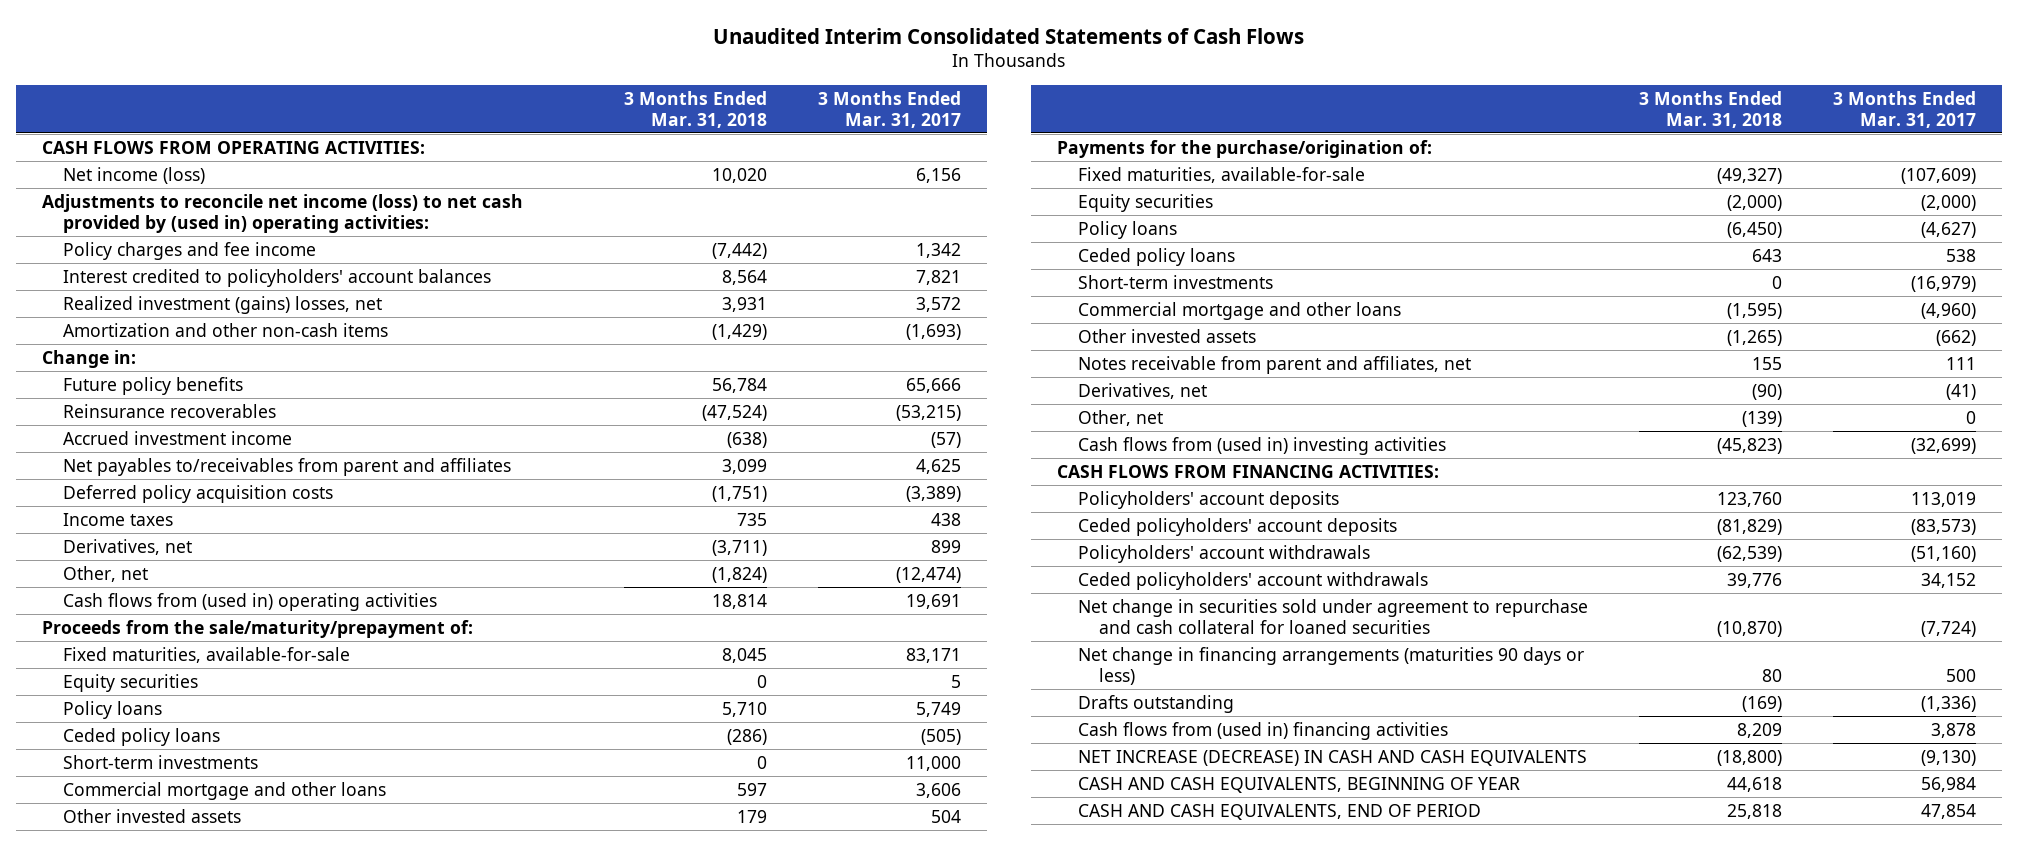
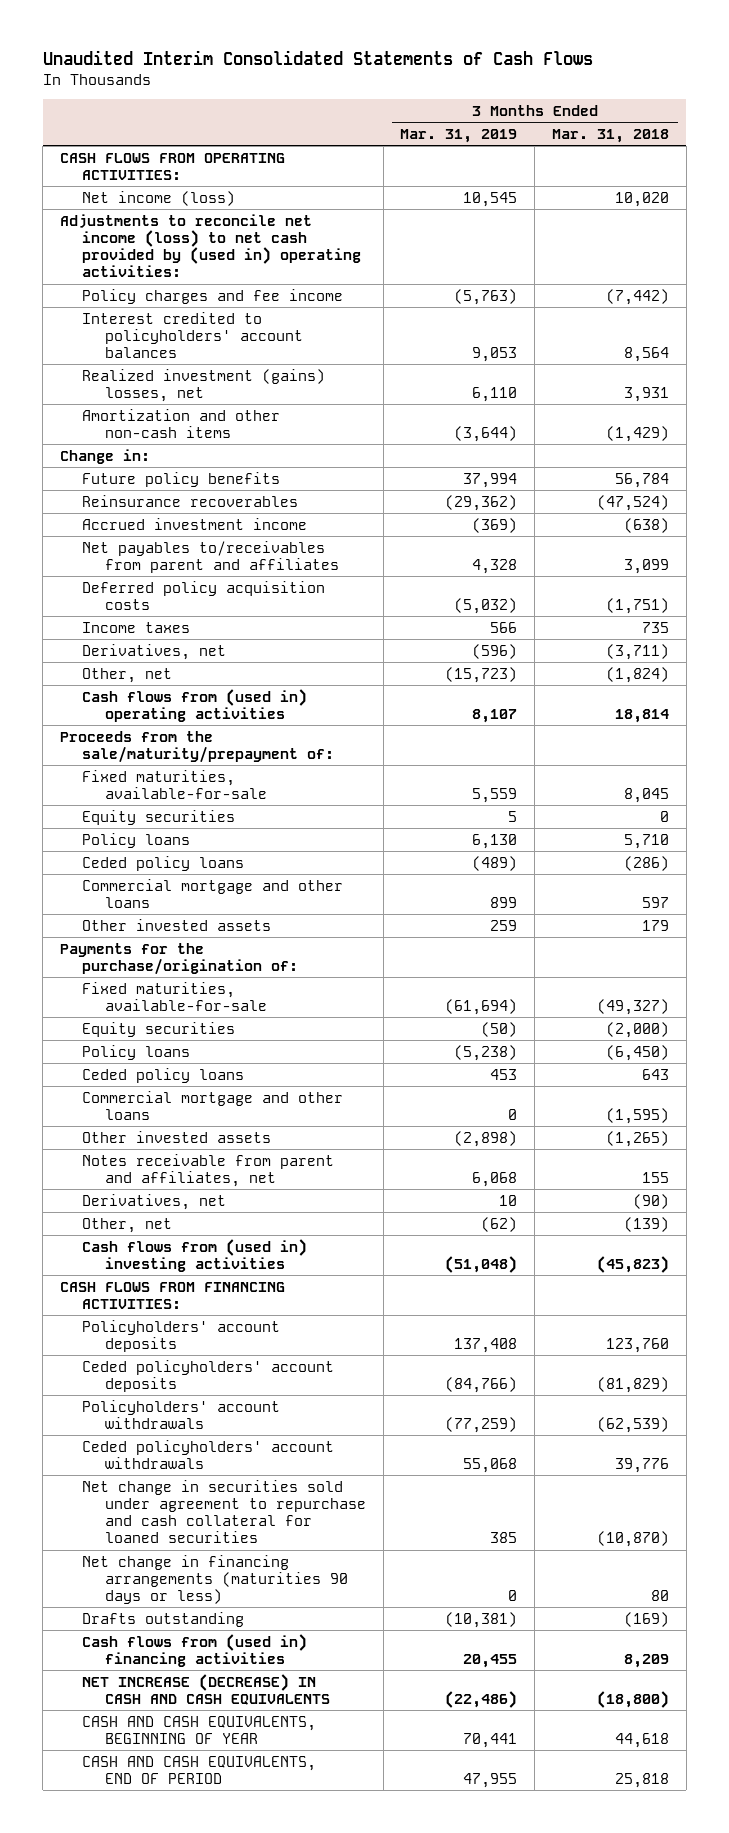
- | 3 Months Ended Mar. 31, 2018 | 3 Months Ended Mar. 31, 2017
+ | 3 Months Ended Mar. 31, 2019 | 3 Months Ended Mar. 31, 2018
- Short-term investments | 0 | 11,000
- Short-term investments | 0 | (16,979)

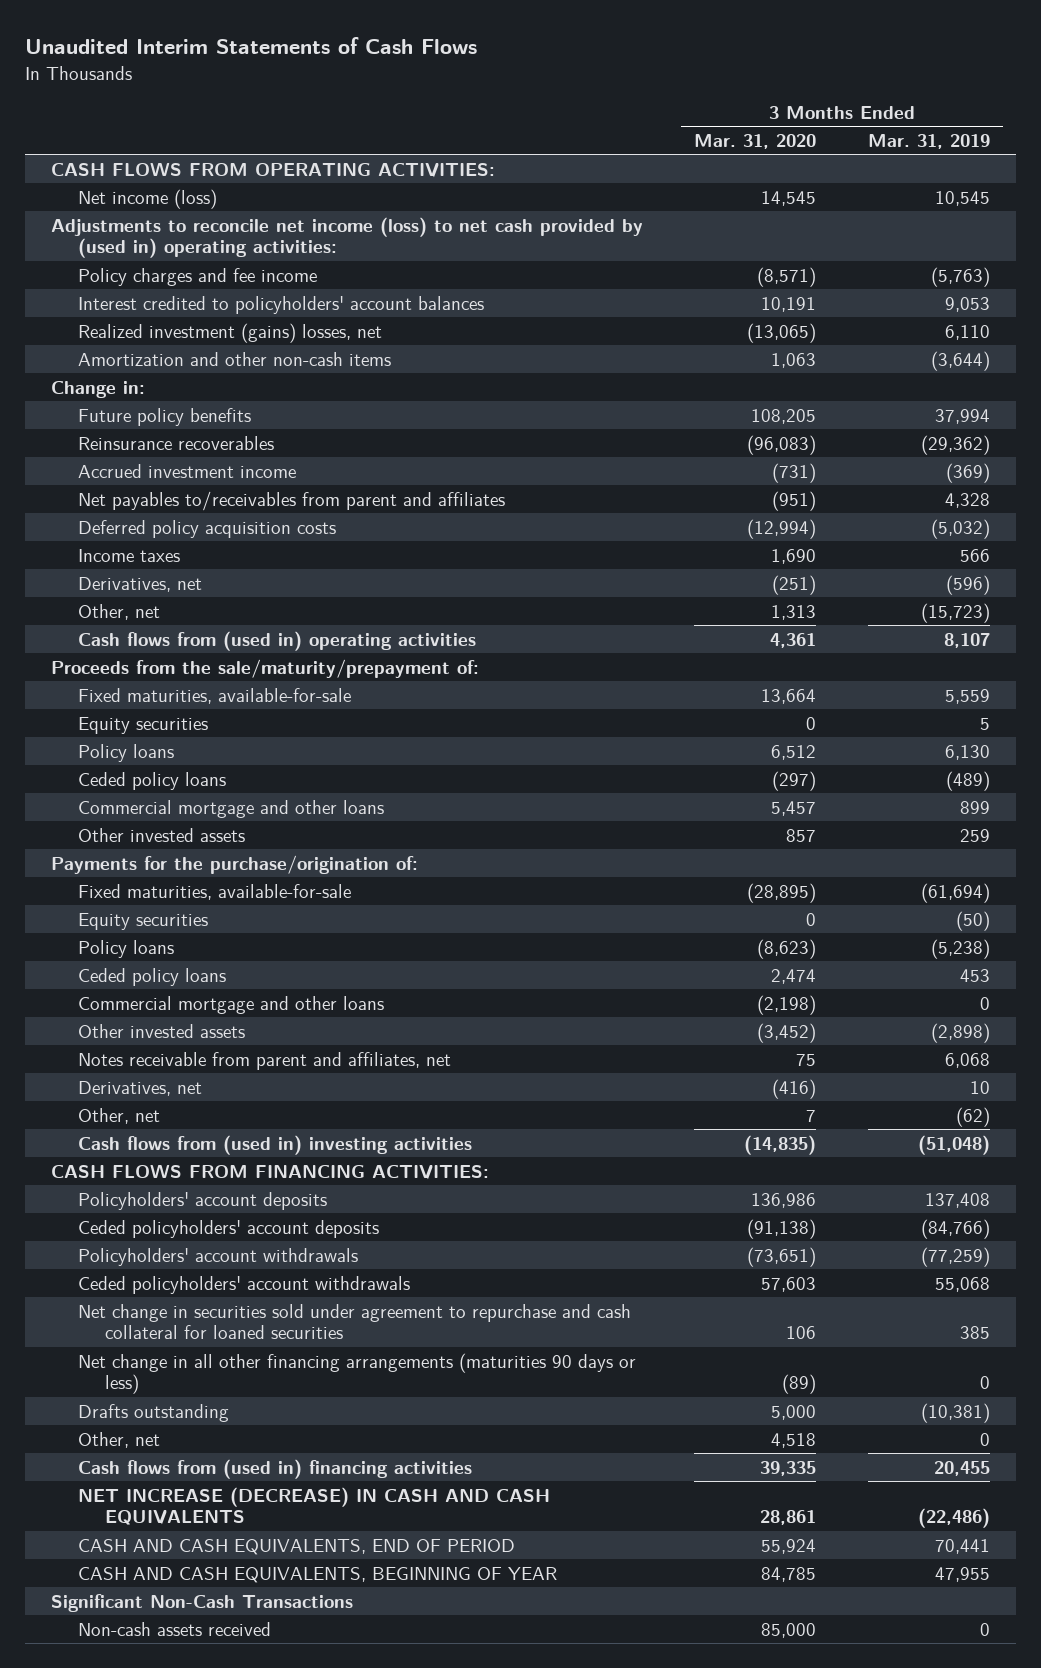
- Unaudited Interim Consolidated Statements of Cash Flows
+ Unaudited Interim Statements of Cash Flows
- | 3 Months Ended Mar. 31, 2019 | 3 Months Ended Mar. 31, 2018
+ | 3 Months Ended Mar. 31, 2020 | 3 Months Ended Mar. 31, 2019
- Net change in financing arrangements (maturities 90 days or less) | 0 | 80
+ Net change in all other financing arrangements (maturities 90 days or less) | (89) | 0
+ Other, net | 4,518 | 0
- CASH AND CASH EQUIVALENTS, BEGINNING OF YEAR | 70,441 | 44,618
- CASH AND CASH EQUIVALENTS, END OF PERIOD | 47,955 | 25,818
+ CASH AND CASH EQUIVALENTS, END OF PERIOD | 55,924 | 70,441
+ CASH AND CASH EQUIVALENTS, BEGINNING OF YEAR | 84,785 | 47,955
+ Significant Non-Cash Transactions
+ Non-cash assets received | 85,000 | 0

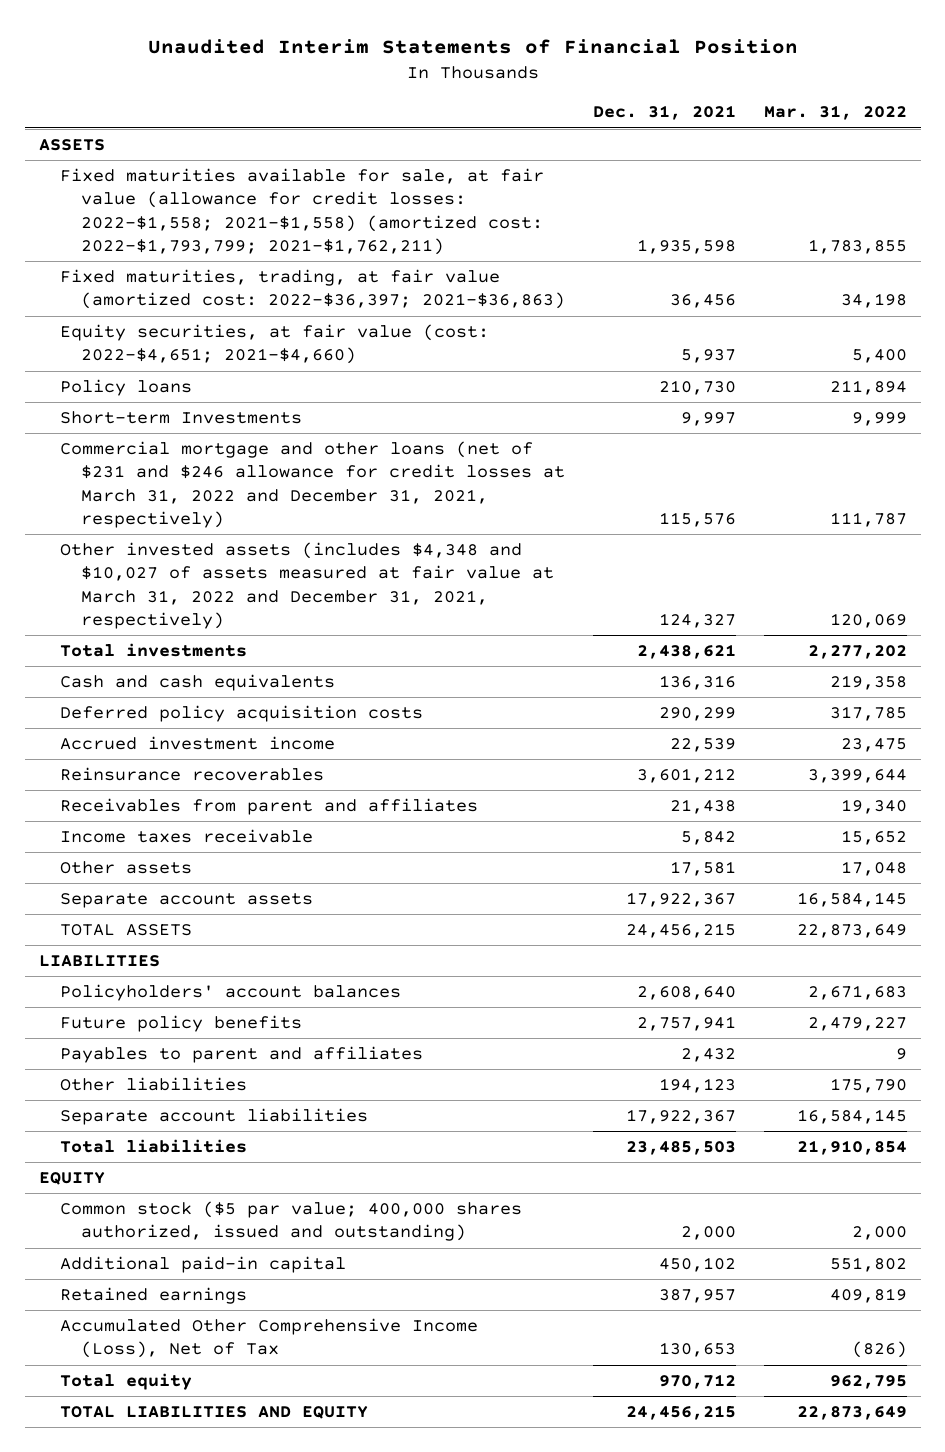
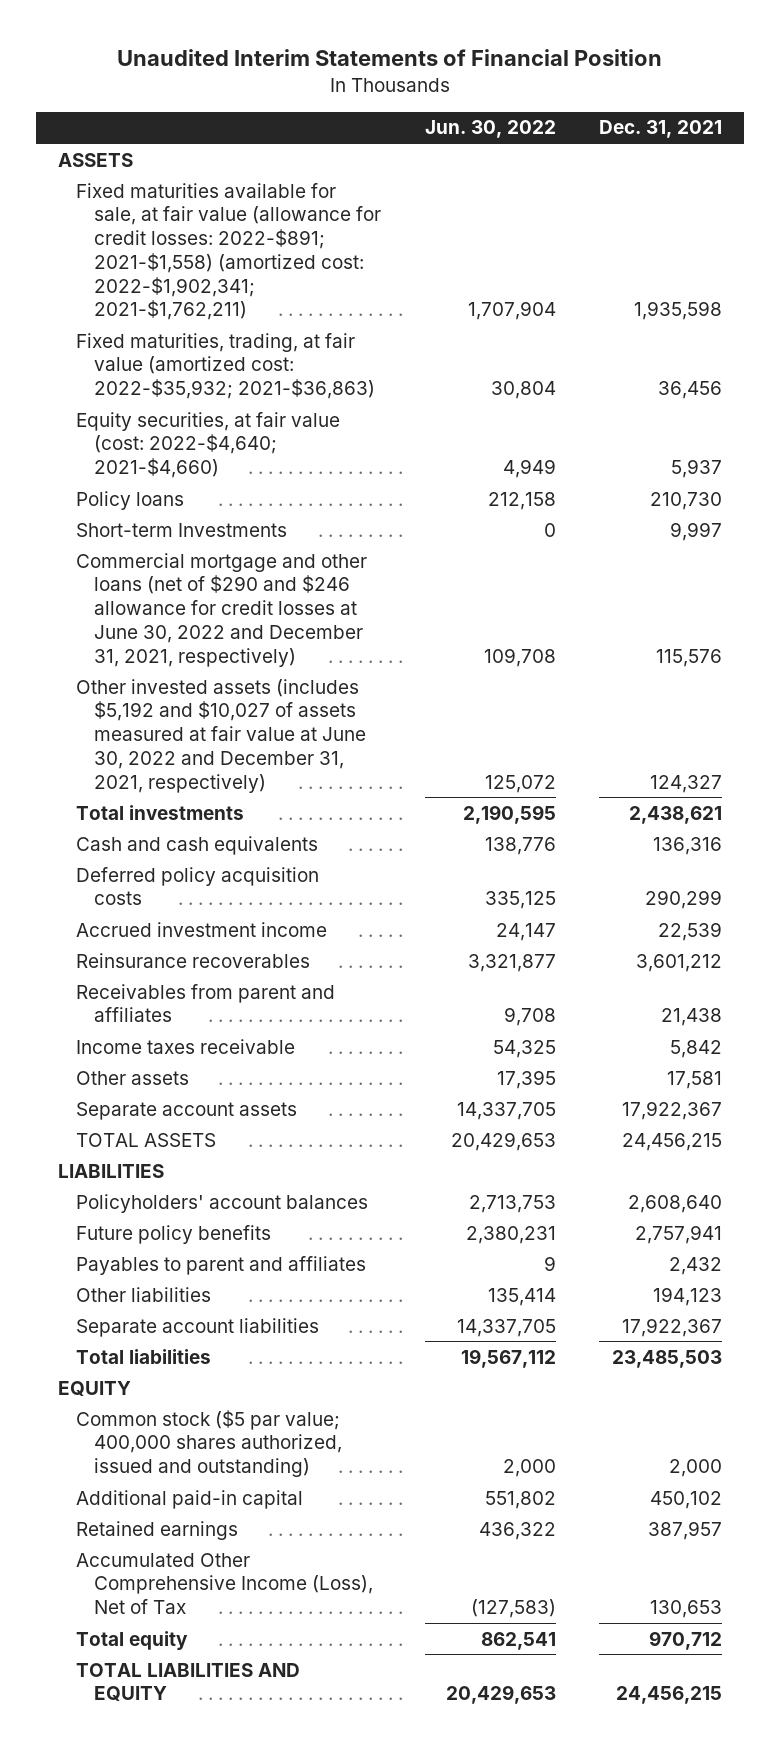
- | Dec. 31, 2021 | Mar. 31, 2022
+ | Jun. 30, 2022 | Dec. 31, 2021
- Fixed maturities available for sale, at fair value (allowance for credit losses: 2022-$1,558; 2021-$1,558) (amortized cost: 2022-$1,793,799; 2021-$1,762,211) | 1,935,598 | 1,783,855
- Fixed maturities, trading, at fair value (amortized cost: 2022-$36,397; 2021-$36,863) | 36,456 | 34,198
- Equity securities, at fair value (cost: 2022-$4,651; 2021-$4,660) | 5,937 | 5,400
+ Fixed maturities available for sale, at fair value (allowance for credit losses: 2022-$891; 2021-$1,558) (amortized cost: 2022-$1,902,341; 2021-$1,762,211) | 1,707,904 | 1,935,598
+ Fixed maturities, trading, at fair value (amortized cost: 2022-$35,932; 2021-$36,863) | 30,804 | 36,456
+ Equity securities, at fair value (cost: 2022-$4,640; 2021-$4,660) | 4,949 | 5,937
- Commercial mortgage and other loans (net of $231 and $246 allowance for credit losses at March 31, 2022 and December 31, 2021, respectively) | 115,576 | 111,787
- Other invested assets (includes $4,348 and $10,027 of assets measured at fair value at March 31, 2022 and December 31, 2021, respectively) | 124,327 | 120,069
+ Commercial mortgage and other loans (net of $290 and $246 allowance for credit losses at June 30, 2022 and December 31, 2021, respectively) | 109,708 | 115,576
+ Other invested assets (includes $5,192 and $10,027 of assets measured at fair value at June 30, 2022 and December 31, 2021, respectively) | 125,072 | 124,327

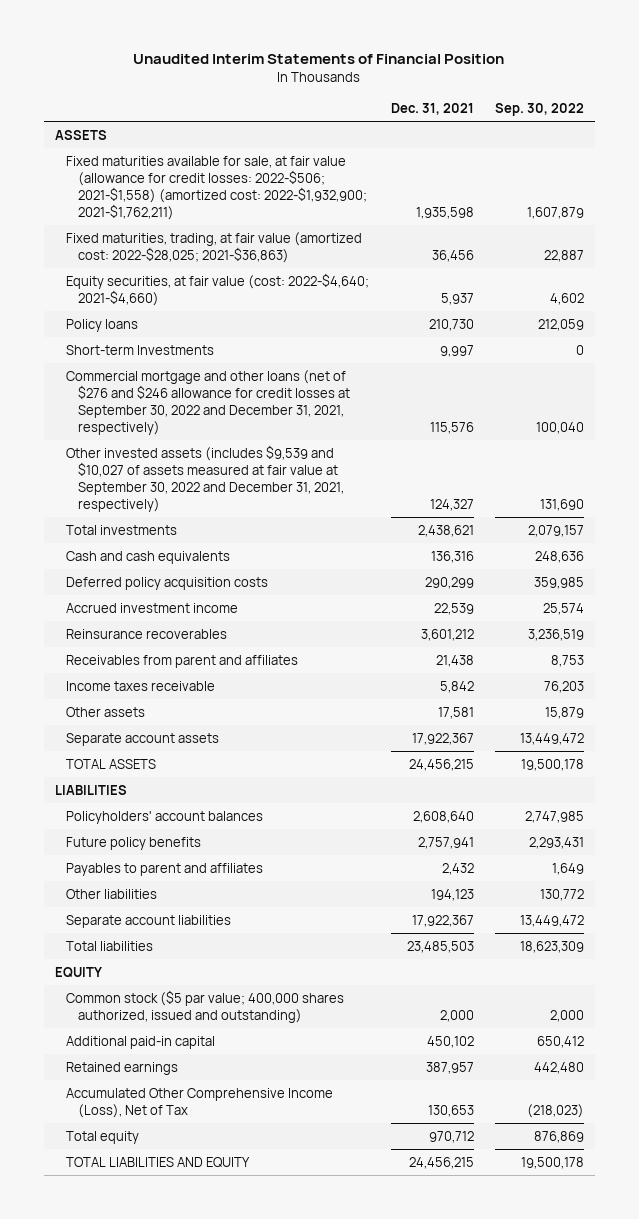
- | Jun. 30, 2022 | Dec. 31, 2021
+ | Dec. 31, 2021 | Sep. 30, 2022
- Fixed maturities available for sale, at fair value (allowance for credit losses: 2022-$891; 2021-$1,558) (amortized cost: 2022-$1,902,341; 2021-$1,762,211) | 1,707,904 | 1,935,598
- Fixed maturities, trading, at fair value (amortized cost: 2022-$35,932; 2021-$36,863) | 30,804 | 36,456
+ Fixed maturities available for sale, at fair value (allowance for credit losses: 2022-$506; 2021-$1,558) (amortized cost: 2022-$1,932,900; 2021-$1,762,211) | 1,935,598 | 1,607,879
+ Fixed maturities, trading, at fair value (amortized cost: 2022-$28,025; 2021-$36,863) | 36,456 | 22,887
- Commercial mortgage and other loans (net of $290 and $246 allowance for credit losses at June 30, 2022 and December 31, 2021, respectively) | 109,708 | 115,576
- Other invested assets (includes $5,192 and $10,027 of assets measured at fair value at June 30, 2022 and December 31, 2021, respectively) | 125,072 | 124,327
+ Commercial mortgage and other loans (net of $276 and $246 allowance for credit losses at September 30, 2022 and December 31, 2021, respectively) | 115,576 | 100,040
+ Other invested assets (includes $9,539 and $10,027 of assets measured at fair value at September 30, 2022 and December 31, 2021, respectively) | 124,327 | 131,690

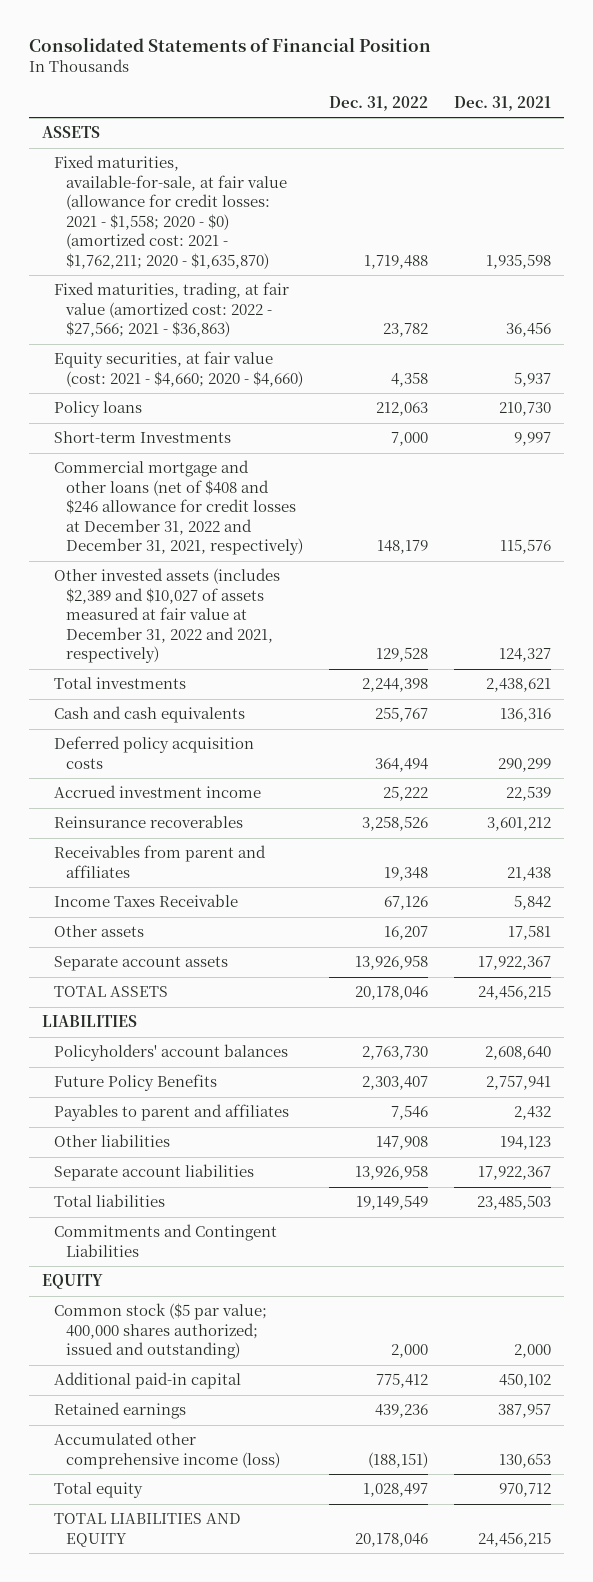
- Unaudited Interim Statements of Financial Position
+ Consolidated Statements of Financial Position
- | Dec. 31, 2021 | Sep. 30, 2022
+ | Dec. 31, 2022 | Dec. 31, 2021
- Fixed maturities available for sale, at fair value (allowance for credit losses: 2022-$506; 2021-$1,558) (amortized cost: 2022-$1,932,900; 2021-$1,762,211) | 1,935,598 | 1,607,879
- Fixed maturities, trading, at fair value (amortized cost: 2022-$28,025; 2021-$36,863) | 36,456 | 22,887
- Equity securities, at fair value (cost: 2022-$4,640; 2021-$4,660) | 5,937 | 4,602
+ Fixed maturities, available-for-sale, at fair value (allowance for credit losses: 2021 - $1,558; 2020 - $0) (amortized cost: 2021 - $1,762,211; 2020 - $1,635,870) | 1,719,488 | 1,935,598
+ Fixed maturities, trading, at fair value (amortized cost: 2022 - $27,566; 2021 - $36,863) | 23,782 | 36,456
+ Equity securities, at fair value (cost: 2021 - $4,660; 2020 - $4,660) | 4,358 | 5,937
- Commercial mortgage and other loans (net of $276 and $246 allowance for credit losses at September 30, 2022 and December 31, 2021, respectively) | 115,576 | 100,040
- Other invested assets (includes $9,539 and $10,027 of assets measured at fair value at September 30, 2022 and December 31, 2021, respectively) | 124,327 | 131,690
+ Commercial mortgage and other loans (net of $408 and $246 allowance for credit losses at December 31, 2022 and December 31, 2021, respectively) | 148,179 | 115,576
+ Other invested assets (includes $2,389 and $10,027 of assets measured at fair value at December 31, 2022 and 2021, respectively) | 129,528 | 124,327
- Income taxes receivable | 5,842 | 76,203
+ Income Taxes Receivable | 67,126 | 5,842
- Future policy benefits | 2,757,941 | 2,293,431
+ Future Policy Benefits | 2,303,407 | 2,757,941
+ Commitments and Contingent Liabilities
- Common stock ($5 par value; 400,000 shares authorized, issued and outstanding) | 2,000 | 2,000
+ Common stock ($5 par value; 400,000 shares authorized; issued and outstanding) | 2,000 | 2,000
- Accumulated Other Comprehensive Income (Loss), Net of Tax | 130,653 | (218,023)
+ Accumulated other comprehensive income (loss) | (188,151) | 130,653

